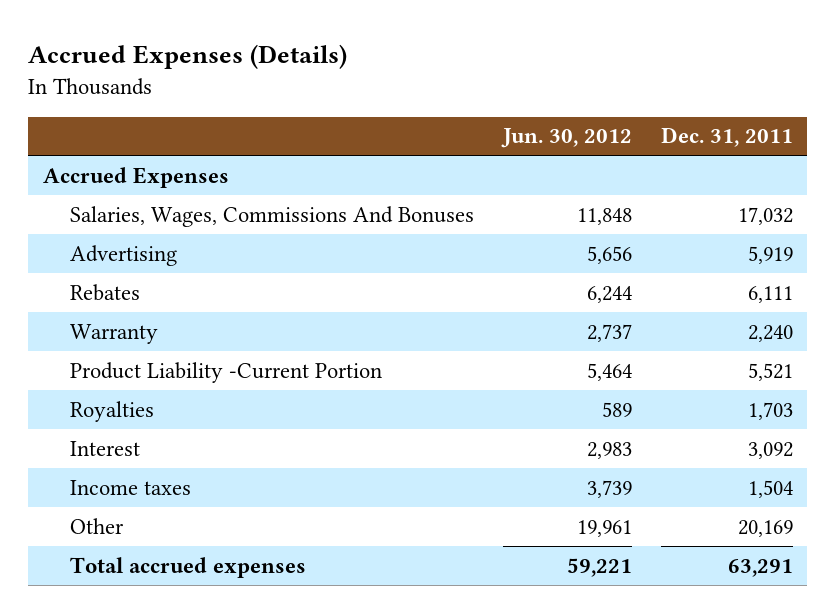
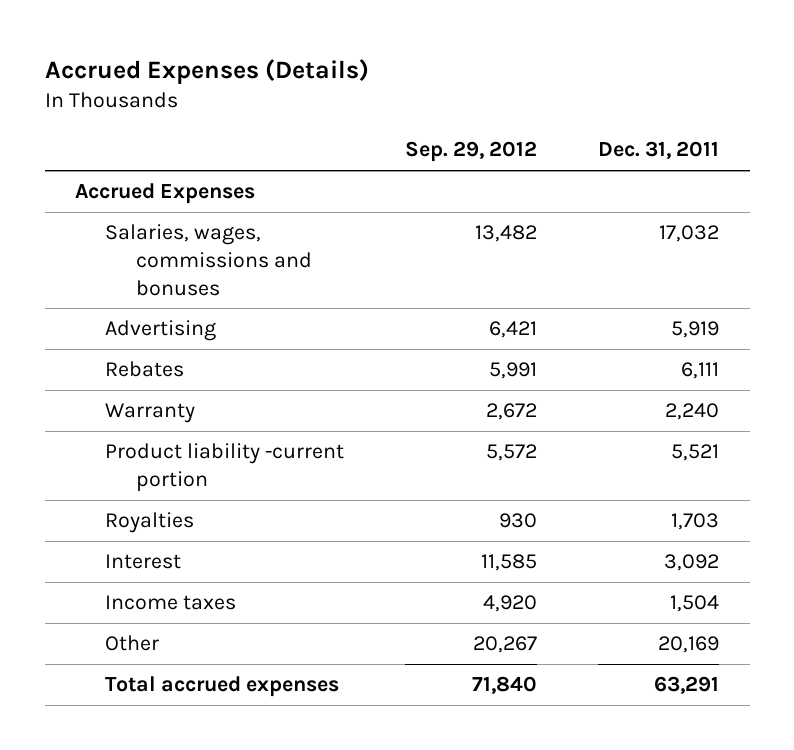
- | Jun. 30, 2012 | Dec. 31, 2011
+ | Sep. 29, 2012 | Dec. 31, 2011
- Salaries, Wages, Commissions And Bonuses | 11,848 | 17,032
+ Salaries, wages, commissions and bonuses | 13,482 | 17,032
- Product Liability -Current Portion | 5,464 | 5,521
+ Product liability -current portion | 5,572 | 5,521

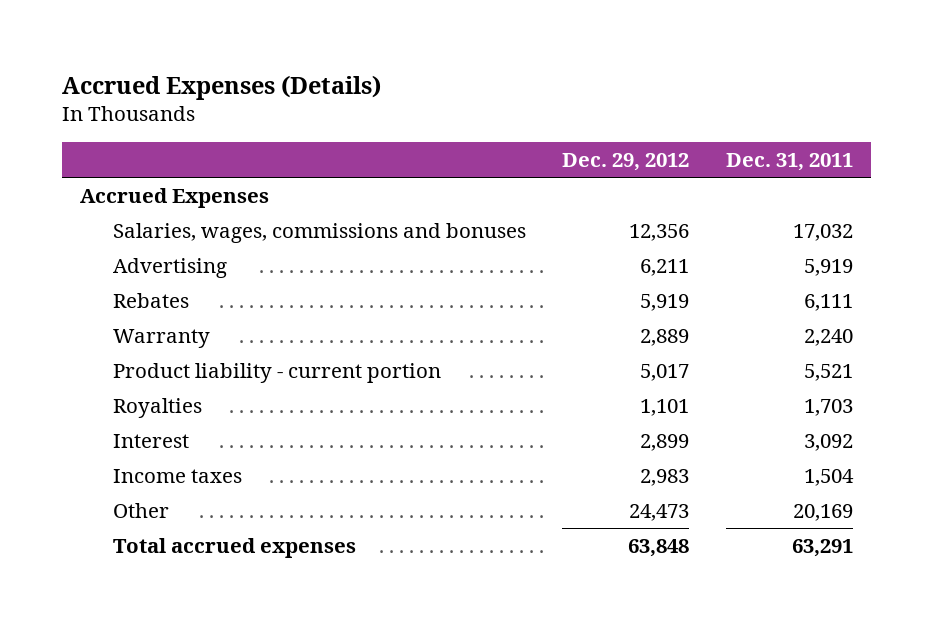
- | Sep. 29, 2012 | Dec. 31, 2011
+ | Dec. 29, 2012 | Dec. 31, 2011
- Product liability -current portion | 5,572 | 5,521
+ Product liability - current portion | 5,017 | 5,521

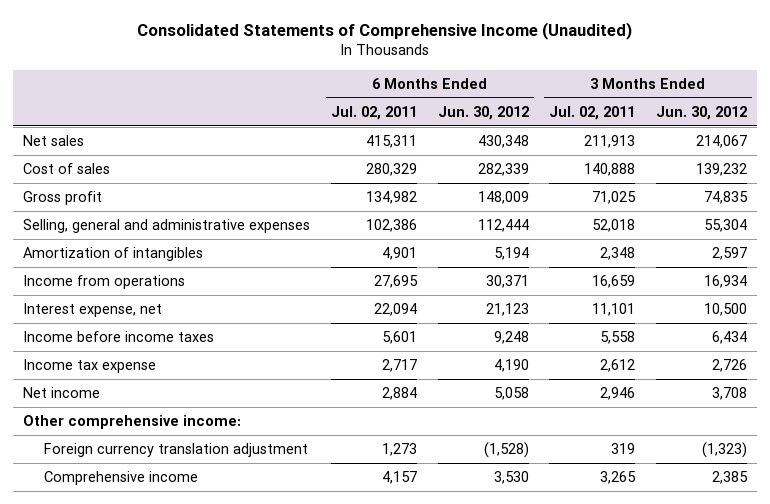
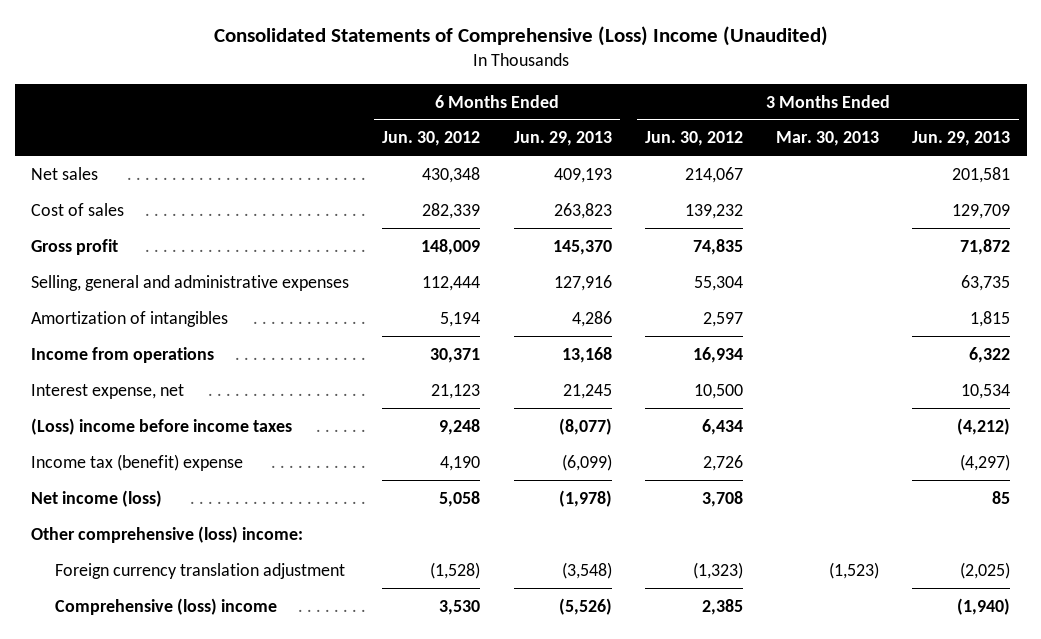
- Consolidated Statements of Comprehensive Income (Unaudited)
+ Consolidated Statements of Comprehensive (Loss) Income (Unaudited)
- | 6 Months Ended Jul. 02, 2011 | 6 Months Ended Jun. 30, 2012 | 3 Months Ended Jul. 02, 2011 | 3 Months Ended Jun. 30, 2012
+ | 6 Months Ended Jun. 30, 2012 | 6 Months Ended Jun. 29, 2013 | 3 Months Ended Jun. 30, 2012 | 3 Months Ended Mar. 30, 2013 | 3 Months Ended Jun. 29, 2013
- Income before income taxes | 5,601 | 9,248 | 5,558 | 6,434
- Income tax expense | 2,717 | 4,190 | 2,612 | 2,726
- Net income | 2,884 | 5,058 | 2,946 | 3,708
- Other comprehensive income:
+ (Loss) income before income taxes | 9,248 | (8,077) | 6,434 | | (4,212)
+ Income tax (benefit) expense | 4,190 | (6,099) | 2,726 | | (4,297)
+ Net income (loss) | 5,058 | (1,978) | 3,708 | | 85
+ Other comprehensive (loss) income:
- Comprehensive income | 4,157 | 3,530 | 3,265 | 2,385
+ Comprehensive (loss) income | 3,530 | (5,526) | 2,385 | | (1,940)

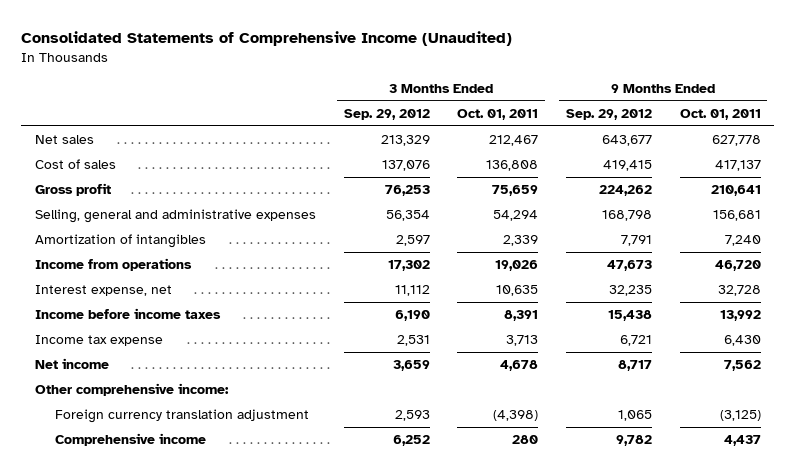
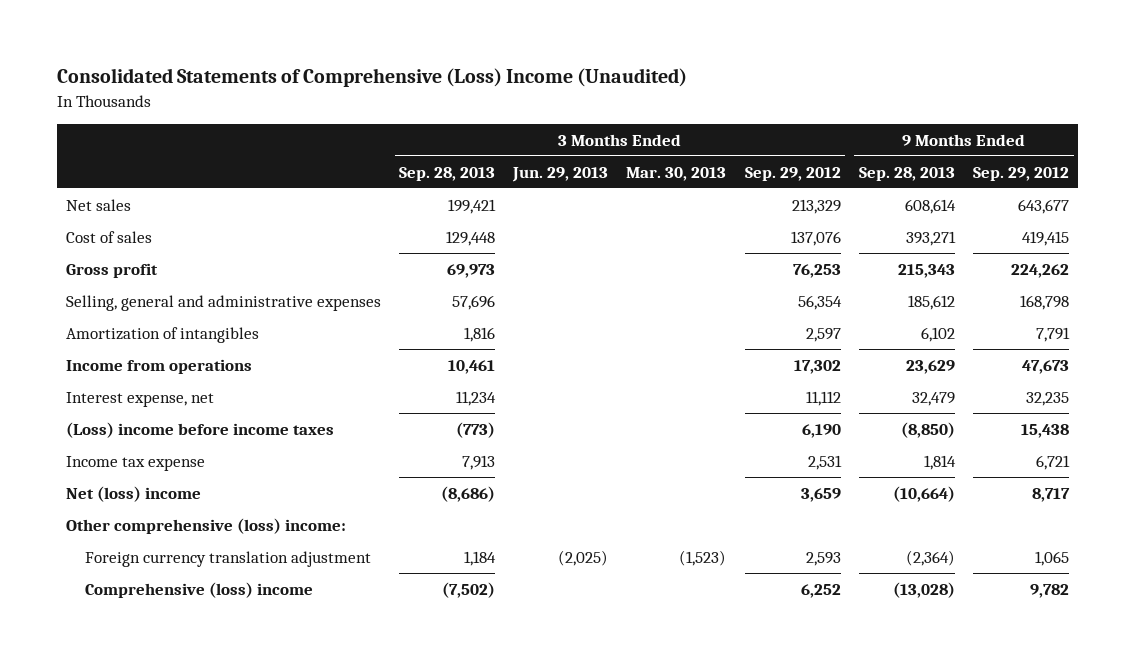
- Consolidated Statements of Comprehensive Income (Unaudited)
+ Consolidated Statements of Comprehensive (Loss) Income (Unaudited)
- | 3 Months Ended Sep. 29, 2012 | 3 Months Ended Oct. 01, 2011 | 9 Months Ended Sep. 29, 2012 | 9 Months Ended Oct. 01, 2011
+ | 3 Months Ended Sep. 28, 2013 | 3 Months Ended Jun. 29, 2013 | 3 Months Ended Mar. 30, 2013 | 3 Months Ended Sep. 29, 2012 | 9 Months Ended Sep. 28, 2013 | 9 Months Ended Sep. 29, 2012
- Income before income taxes | 6,190 | 8,391 | 15,438 | 13,992
+ (Loss) income before income taxes | (773) | | | 6,190 | (8,850) | 15,438
- Net income | 3,659 | 4,678 | 8,717 | 7,562
- Other comprehensive income:
+ Net (loss) income | (8,686) | | | 3,659 | (10,664) | 8,717
+ Other comprehensive (loss) income:
- Comprehensive income | 6,252 | 280 | 9,782 | 4,437
+ Comprehensive (loss) income | (7,502) | | | 6,252 | (13,028) | 9,782

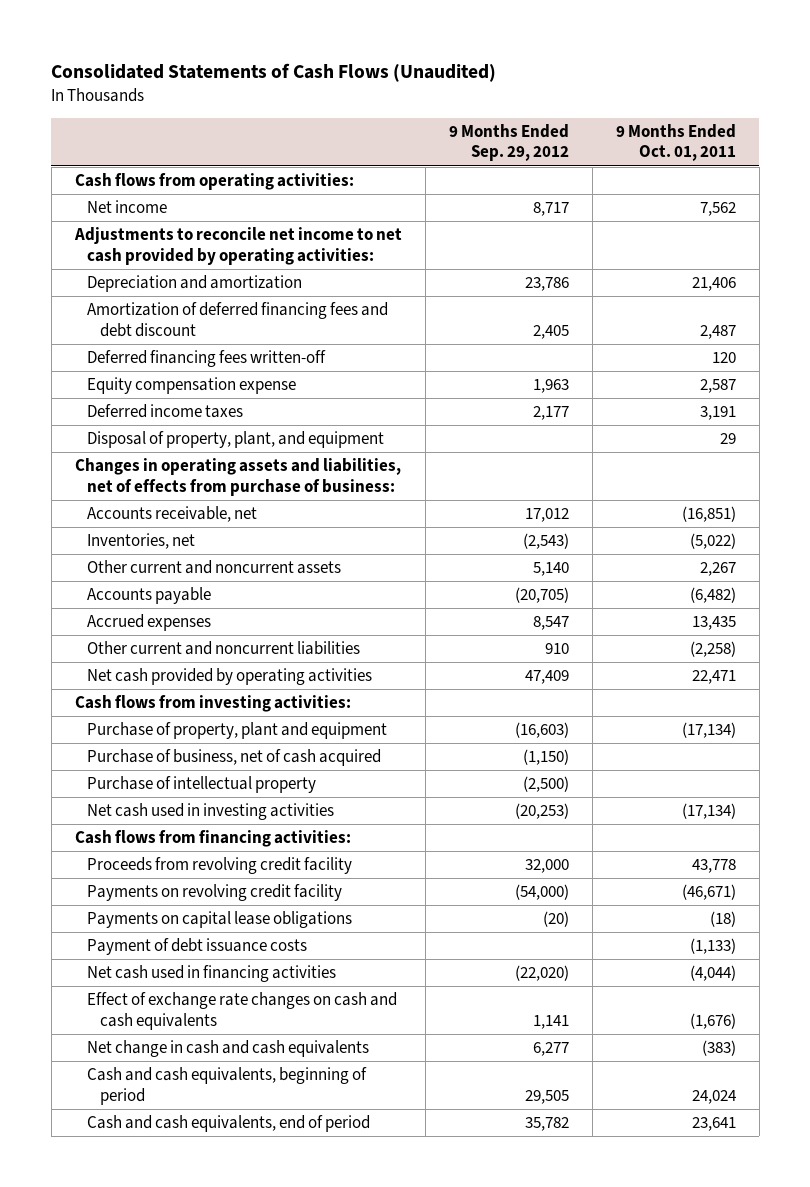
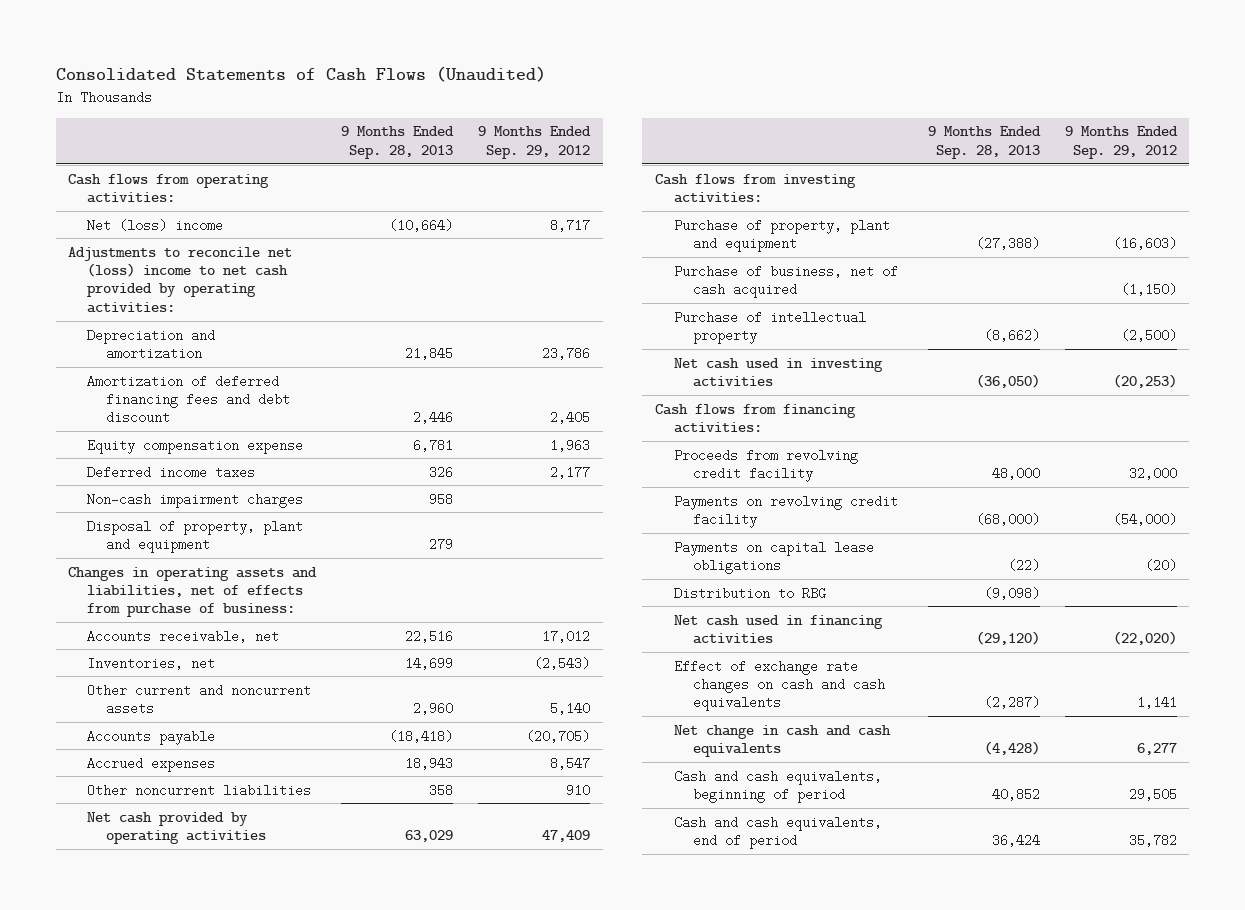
- | 9 Months Ended Sep. 29, 2012 | 9 Months Ended Oct. 01, 2011
+ | 9 Months Ended Sep. 28, 2013 | 9 Months Ended Sep. 29, 2012
- Net income | 8,717 | 7,562
- Adjustments to reconcile net income to net cash provided by operating activities:
+ Net (loss) income | (10,664) | 8,717
+ Adjustments to reconcile net (loss) income to net cash provided by operating activities:
- Deferred financing fees written-off | | 120
- Disposal of property, plant, and equipment | | 29
+ Non-cash impairment charges | 958 |
+ Disposal of property, plant and equipment | 279 |
- Other current and noncurrent liabilities | 910 | (2,258)
+ Other noncurrent liabilities | 358 | 910
- Payment of debt issuance costs | | (1,133)
+ Distribution to RBG | (9,098) |

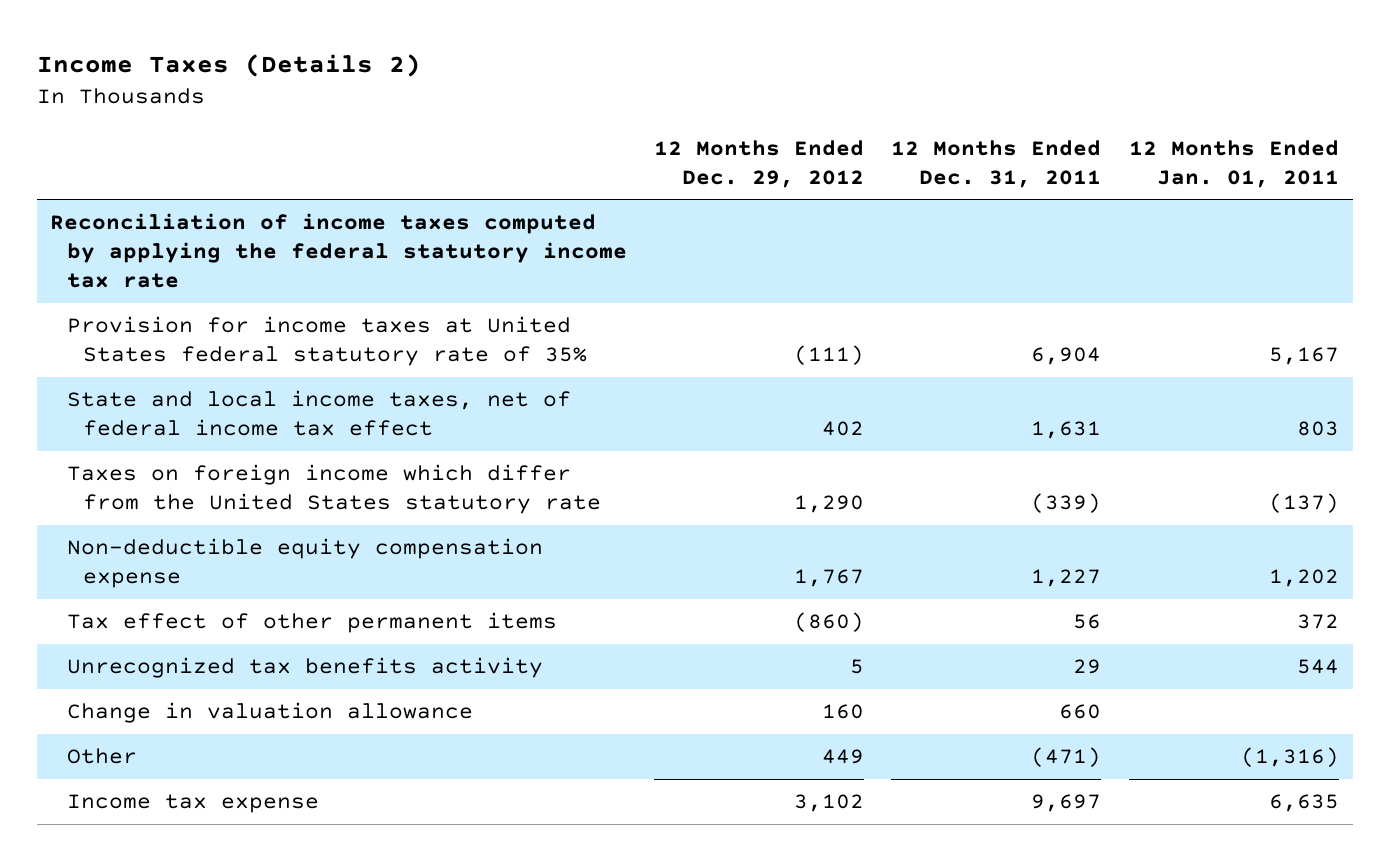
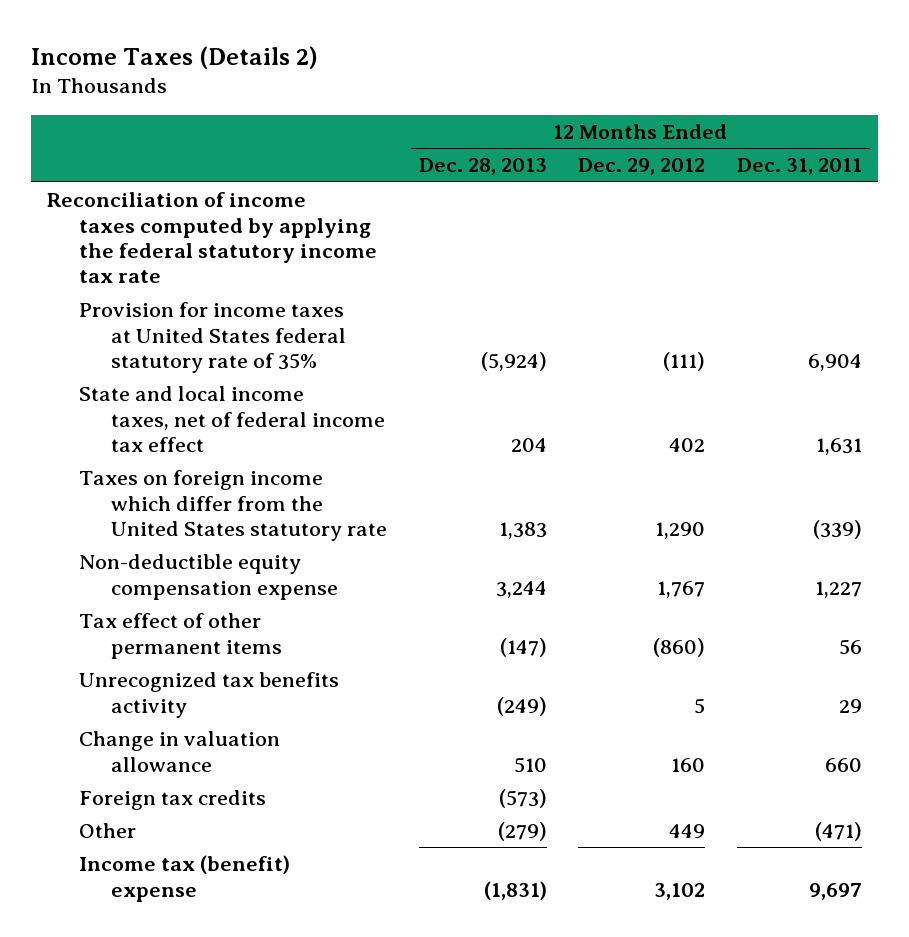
- | 12 Months Ended Dec. 29, 2012 | 12 Months Ended Dec. 31, 2011 | 12 Months Ended Jan. 01, 2011
+ | 12 Months Ended Dec. 28, 2013 | 12 Months Ended Dec. 29, 2012 | 12 Months Ended Dec. 31, 2011
+ Foreign tax credits | (573) | |
- Income tax expense | 3,102 | 9,697 | 6,635
+ Income tax (benefit) expense | (1,831) | 3,102 | 9,697

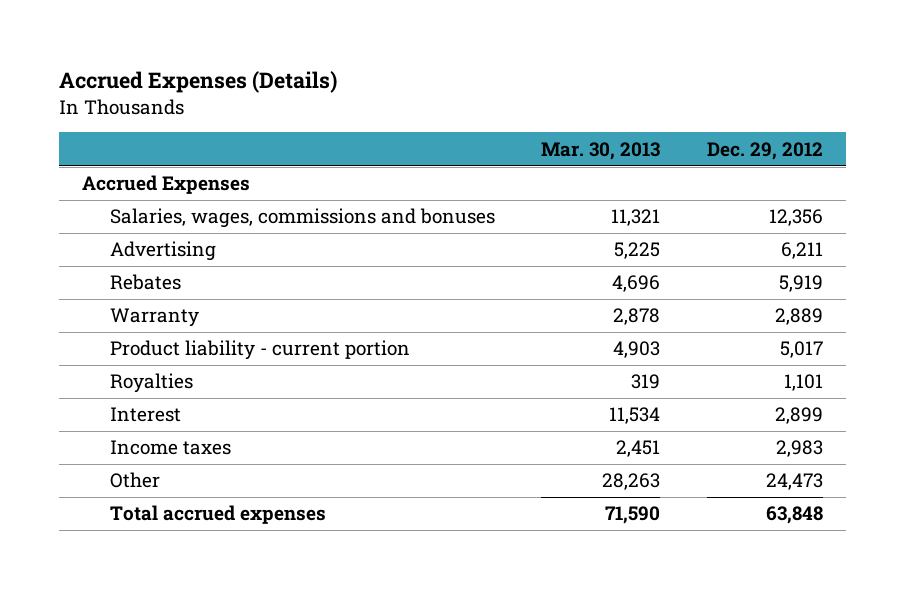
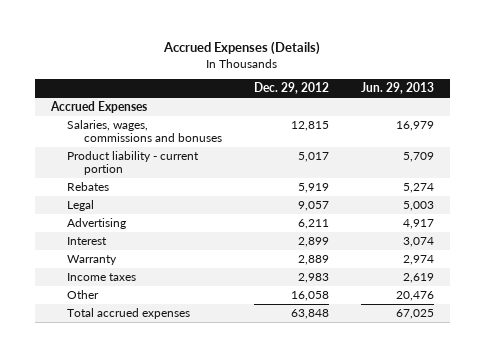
- | Mar. 30, 2013 | Dec. 29, 2012
+ | Dec. 29, 2012 | Jun. 29, 2013
- Salaries, wages, commissions and bonuses | 11,321 | 12,356
+ Salaries, wages, commissions and bonuses | 12,815 | 16,979
- Royalties | 319 | 1,101
moved down: Rebates | 5,919 | 5,274
+ Legal | 9,057 | 5,003
moved down: Advertising | 6,211 | 4,917
moved down: Warranty | 2,889 | 2,974
- Other | 28,263 | 24,473
+ Other | 16,058 | 20,476

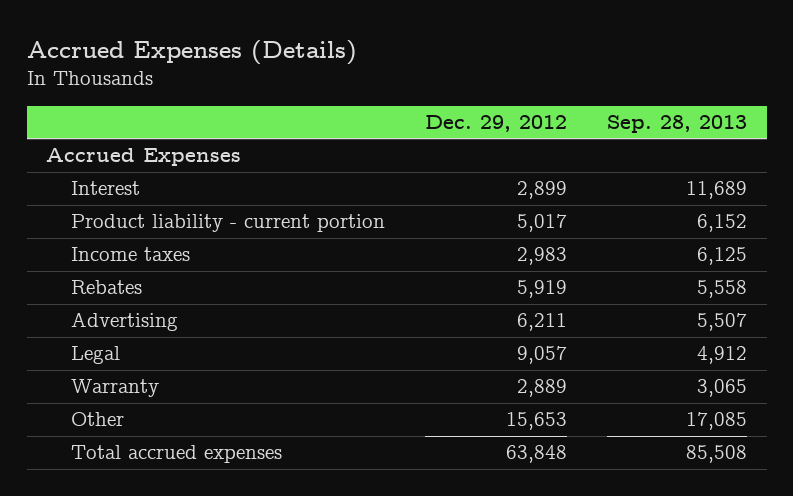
- | Dec. 29, 2012 | Jun. 29, 2013
+ | Dec. 29, 2012 | Sep. 28, 2013
- Salaries, wages, commissions and bonuses | 12,815 | 16,979
moved up: Interest | 2,899 | 11,689
moved up: Income taxes | 2,983 | 6,125
moved down: Legal | 9,057 | 4,912
- Other | 16,058 | 20,476
+ Other | 15,653 | 17,085

